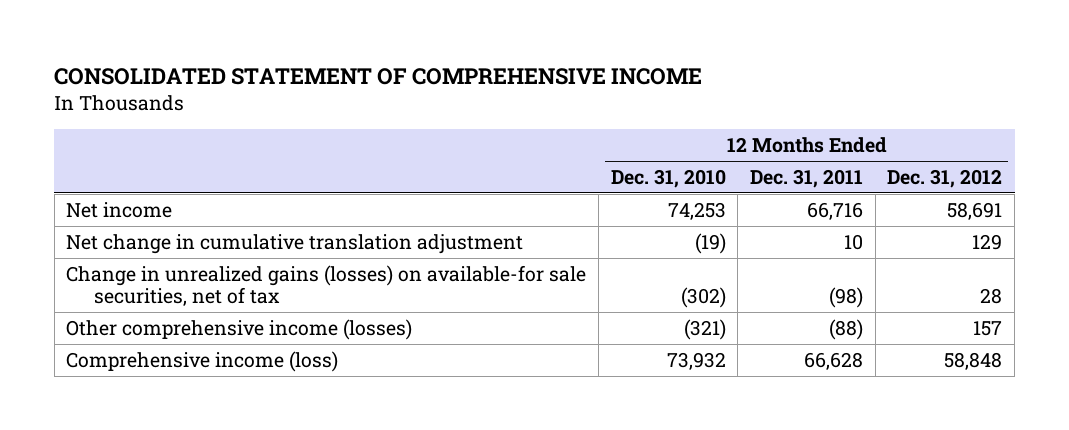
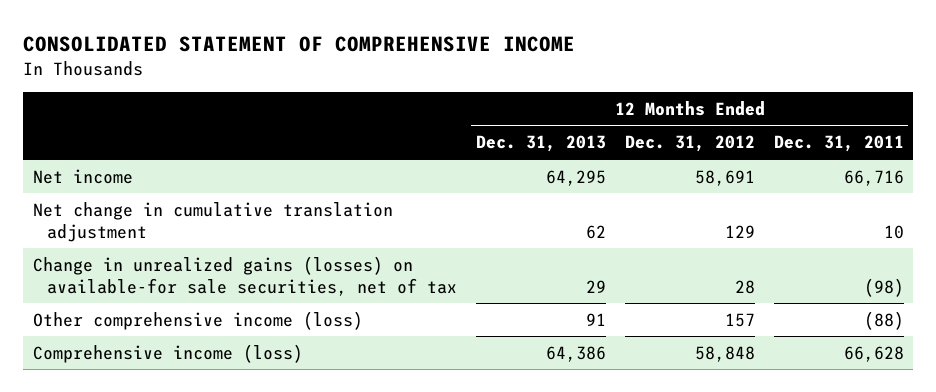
- | 12 Months Ended Dec. 31, 2010 | 12 Months Ended Dec. 31, 2011 | 12 Months Ended Dec. 31, 2012
+ | 12 Months Ended Dec. 31, 2013 | 12 Months Ended Dec. 31, 2012 | 12 Months Ended Dec. 31, 2011
- Other comprehensive income (losses) | (321) | (88) | 157
+ Other comprehensive income (loss) | 91 | 157 | (88)

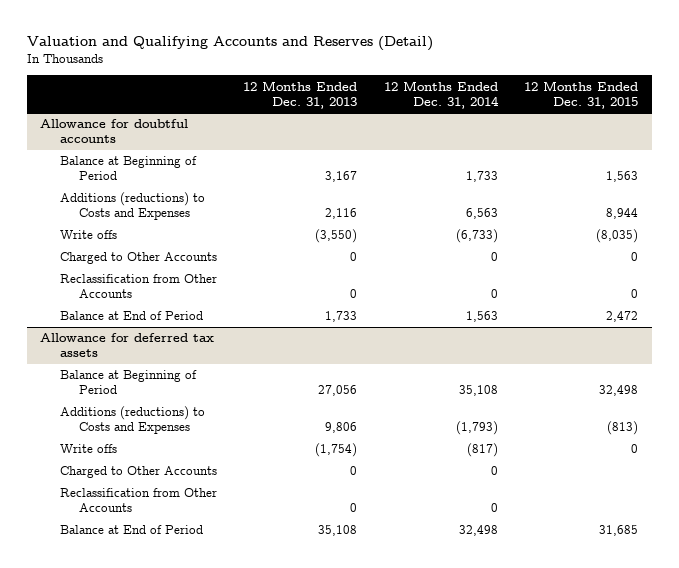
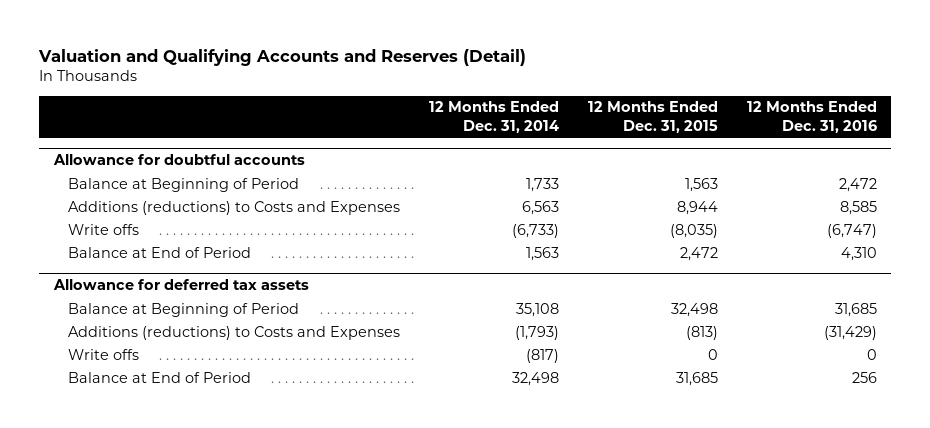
- | 12 Months Ended Dec. 31, 2013 | 12 Months Ended Dec. 31, 2014 | 12 Months Ended Dec. 31, 2015
+ | 12 Months Ended Dec. 31, 2014 | 12 Months Ended Dec. 31, 2015 | 12 Months Ended Dec. 31, 2016
@ Allowance for doubtful accounts
- Charged to Other Accounts | 0 | 0 | 0
- Reclassification from Other Accounts | 0 | 0 | 0
@ Allowance for deferred tax assets
- Charged to Other Accounts | 0 | 0 |
- Reclassification from Other Accounts | 0 | 0 |

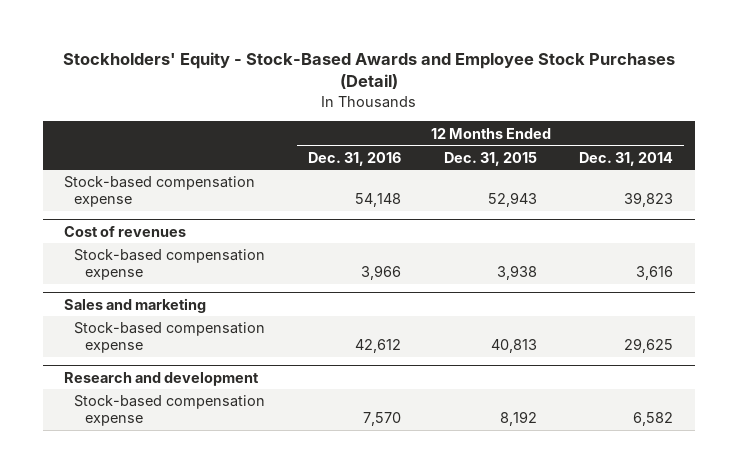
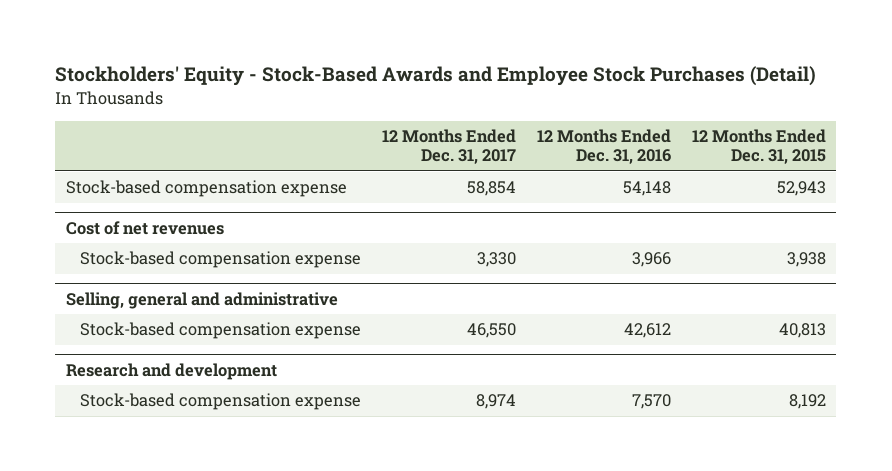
- | 12 Months Ended Dec. 31, 2016 | 12 Months Ended Dec. 31, 2015 | 12 Months Ended Dec. 31, 2014
+ | 12 Months Ended Dec. 31, 2017 | 12 Months Ended Dec. 31, 2016 | 12 Months Ended Dec. 31, 2015
- Cost of revenues
+ Cost of net revenues
- Sales and marketing
+ Selling, general and administrative

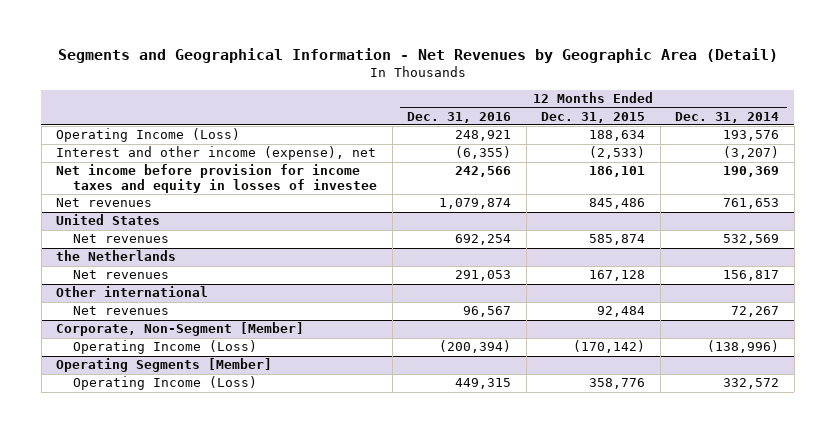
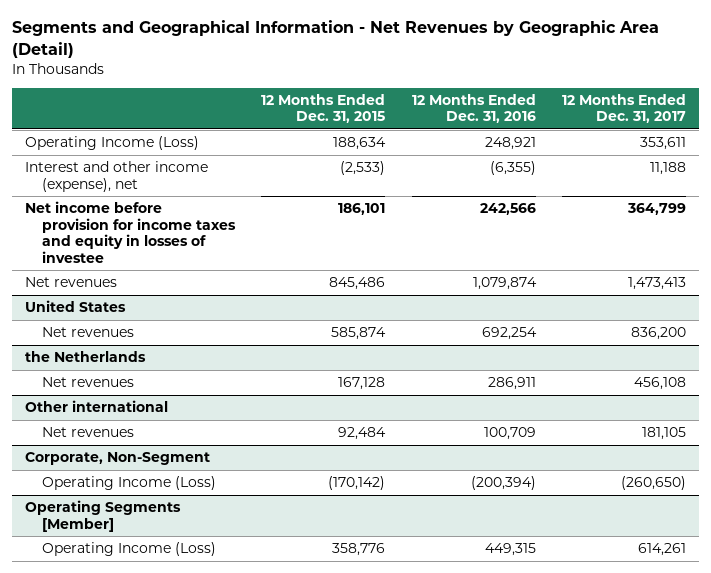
- | 12 Months Ended Dec. 31, 2016 | 12 Months Ended Dec. 31, 2015 | 12 Months Ended Dec. 31, 2014
+ | 12 Months Ended Dec. 31, 2015 | 12 Months Ended Dec. 31, 2016 | 12 Months Ended Dec. 31, 2017
@ the Netherlands
- Net revenues | 291,053 | 167,128 | 156,817
+ Net revenues | 167,128 | 286,911 | 456,108
@ Other international
- Net revenues | 96,567 | 92,484 | 72,267
- Corporate, Non-Segment [Member]
@ Other international
+ Net revenues | 92,484 | 100,709 | 181,105
+ Corporate, Non-Segment

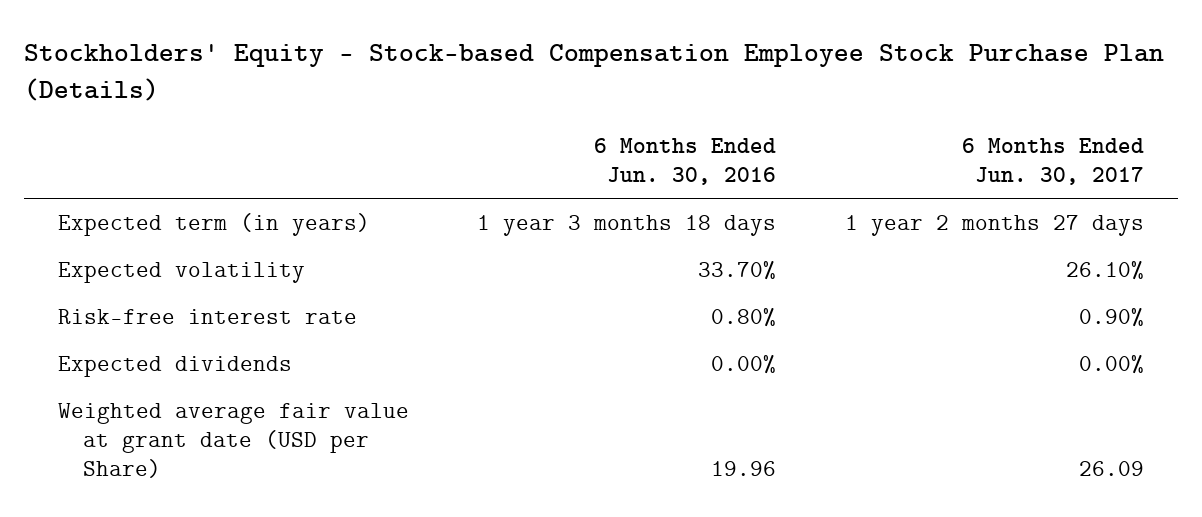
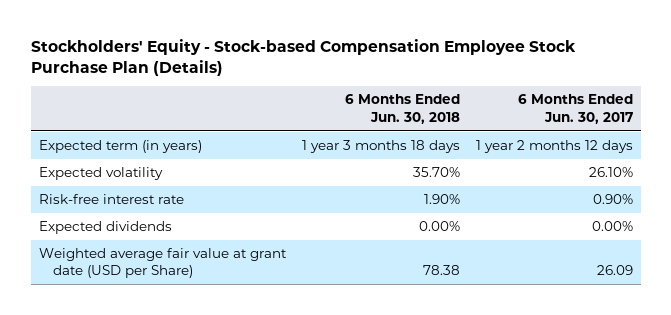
- | 6 Months Ended Jun. 30, 2016 | 6 Months Ended Jun. 30, 2017
+ | 6 Months Ended Jun. 30, 2018 | 6 Months Ended Jun. 30, 2017
- Expected term (in years) | 1 year 3 months 18 days | 1 year 2 months 27 days
+ Expected term (in years) | 1 year 3 months 18 days | 1 year 2 months 12 days

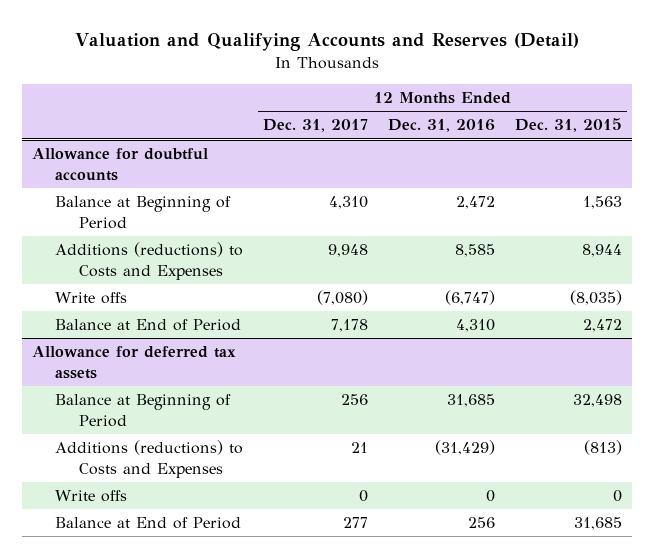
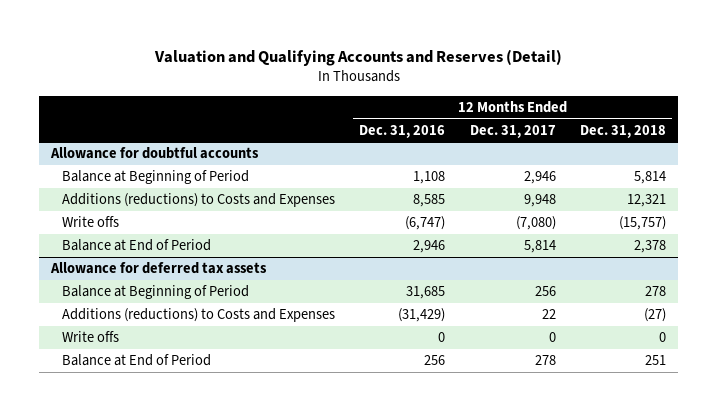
- | 12 Months Ended Dec. 31, 2017 | 12 Months Ended Dec. 31, 2016 | 12 Months Ended Dec. 31, 2015
+ | 12 Months Ended Dec. 31, 2016 | 12 Months Ended Dec. 31, 2017 | 12 Months Ended Dec. 31, 2018
@ Allowance for doubtful accounts
- Balance at Beginning of Period | 4,310 | 2,472 | 1,563
+ Balance at Beginning of Period | 1,108 | 2,946 | 5,814
- Balance at End of Period | 7,178 | 4,310 | 2,472
+ Balance at End of Period | 2,946 | 5,814 | 2,378
@ Allowance for deferred tax assets
- Additions (reductions) to Costs and Expenses | 21 | (31,429) | (813)
+ Additions (reductions) to Costs and Expenses | (31,429) | 22 | (27)
- Balance at End of Period | 277 | 256 | 31,685
+ Balance at End of Period | 256 | 278 | 251

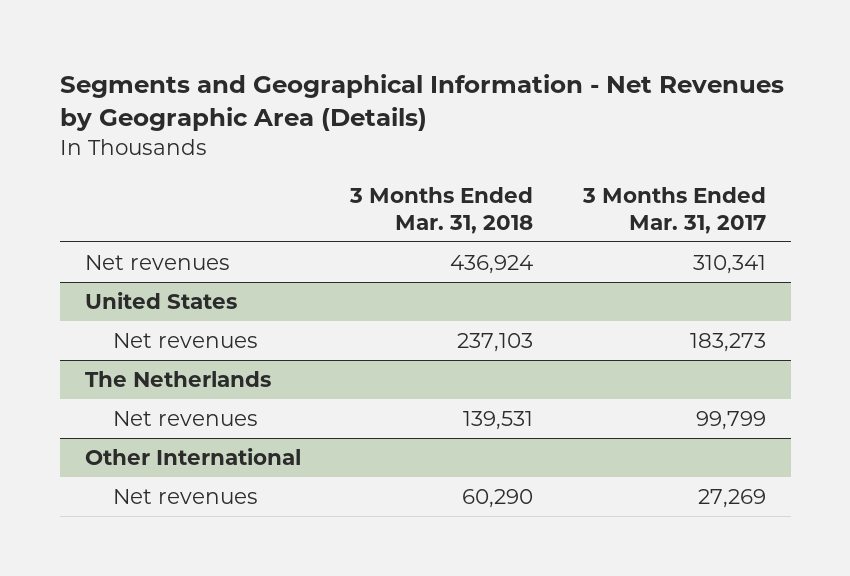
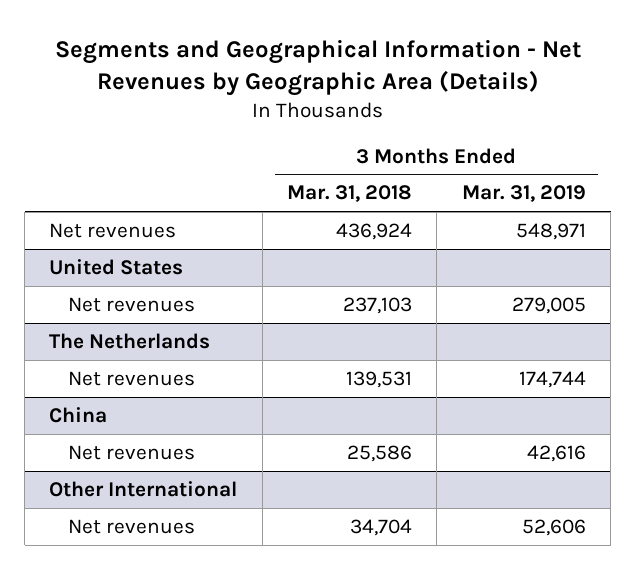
- | 3 Months Ended Mar. 31, 2018 | 3 Months Ended Mar. 31, 2017
+ | 3 Months Ended Mar. 31, 2018 | 3 Months Ended Mar. 31, 2019
+ China
+ Net revenues | 25,586 | 42,616
@ Other International
- Net revenues | 60,290 | 27,269
+ Net revenues | 34,704 | 52,606

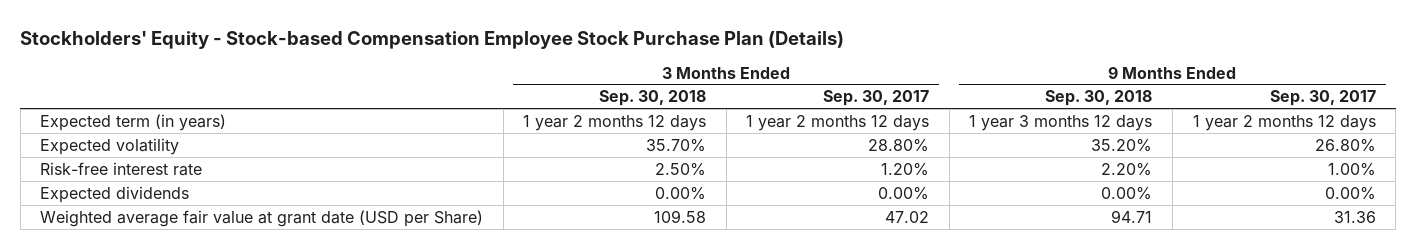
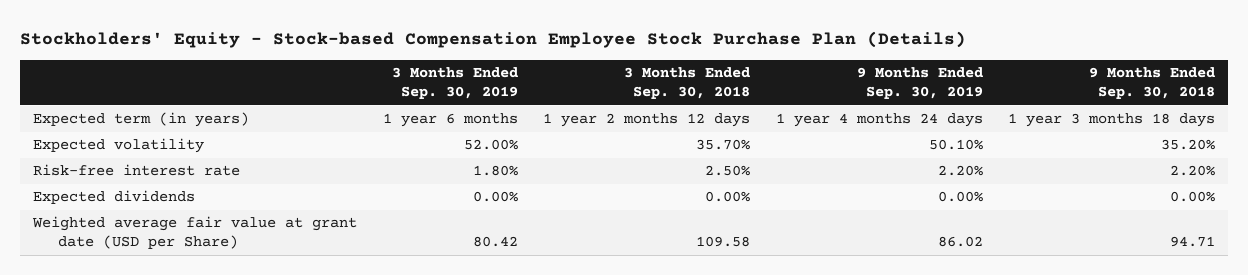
- | 3 Months Ended Sep. 30, 2018 | 3 Months Ended Sep. 30, 2017 | 9 Months Ended Sep. 30, 2018 | 9 Months Ended Sep. 30, 2017
+ | 3 Months Ended Sep. 30, 2019 | 3 Months Ended Sep. 30, 2018 | 9 Months Ended Sep. 30, 2019 | 9 Months Ended Sep. 30, 2018
- Expected term (in years) | 1 year 2 months 12 days | 1 year 2 months 12 days | 1 year 3 months 12 days | 1 year 2 months 12 days
+ Expected term (in years) | 1 year 6 months | 1 year 2 months 12 days | 1 year 4 months 24 days | 1 year 3 months 18 days

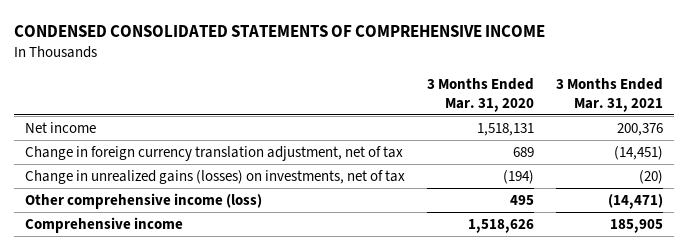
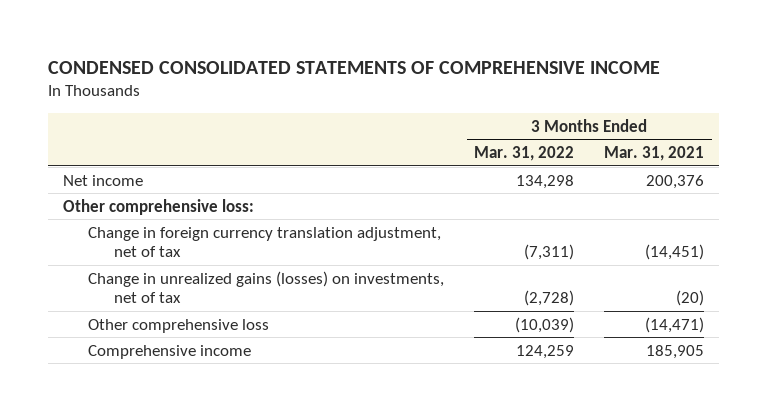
- | 3 Months Ended Mar. 31, 2020 | 3 Months Ended Mar. 31, 2021
+ | 3 Months Ended Mar. 31, 2022 | 3 Months Ended Mar. 31, 2021
+ Other comprehensive loss:
- Other comprehensive income (loss) | 495 | (14,471)
+ Other comprehensive loss | (10,039) | (14,471)

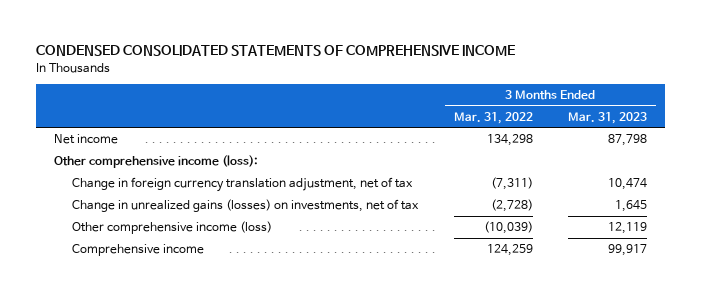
- | 3 Months Ended Mar. 31, 2022 | 3 Months Ended Mar. 31, 2021
+ | 3 Months Ended Mar. 31, 2022 | 3 Months Ended Mar. 31, 2023
- Other comprehensive loss:
+ Other comprehensive income (loss):
- Other comprehensive loss | (10,039) | (14,471)
+ Other comprehensive income (loss) | (10,039) | 12,119

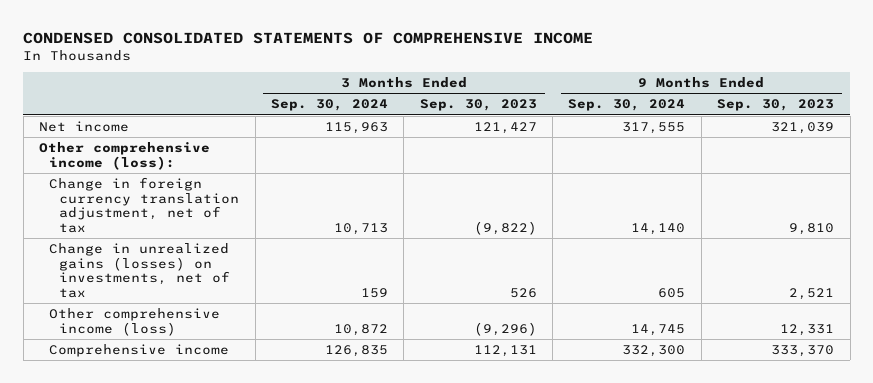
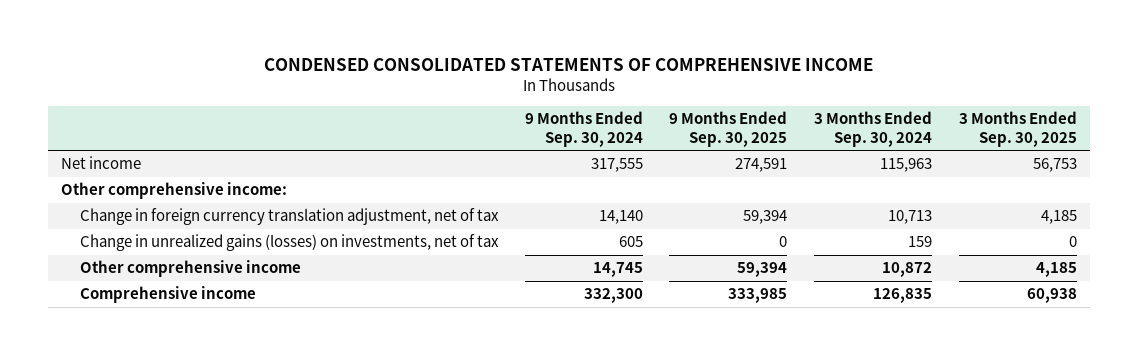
- | 3 Months Ended Sep. 30, 2024 | 3 Months Ended Sep. 30, 2023 | 9 Months Ended Sep. 30, 2024 | 9 Months Ended Sep. 30, 2023
+ | 9 Months Ended Sep. 30, 2024 | 9 Months Ended Sep. 30, 2025 | 3 Months Ended Sep. 30, 2024 | 3 Months Ended Sep. 30, 2025
- Other comprehensive income (loss):
+ Other comprehensive income:
- Other comprehensive income (loss) | 10,872 | (9,296) | 14,745 | 12,331
+ Other comprehensive income | 14,745 | 59,394 | 10,872 | 4,185

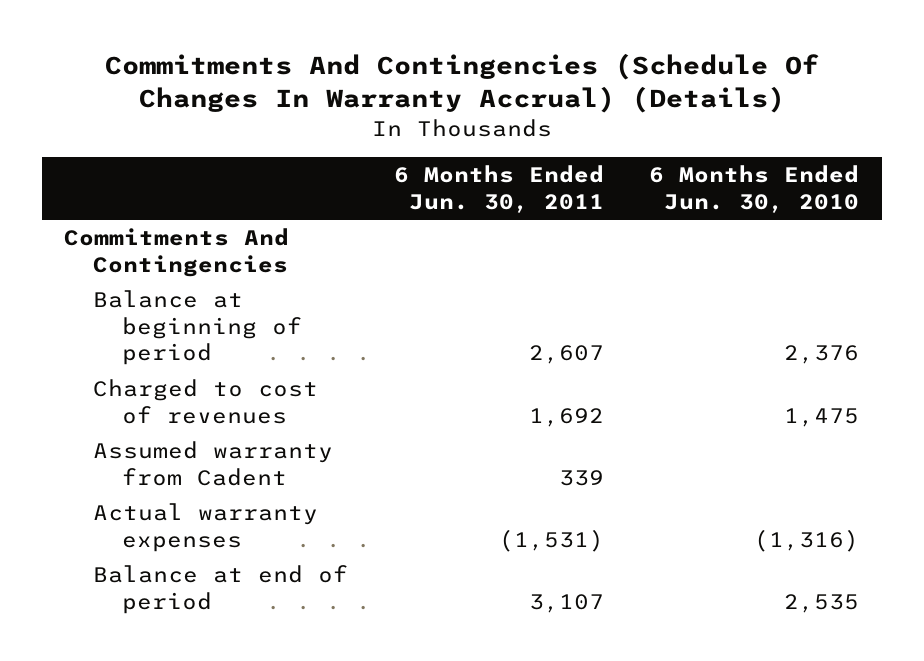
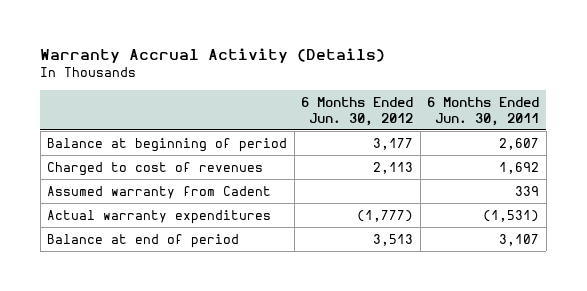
- Commitments And Contingencies (Schedule Of Changes In Warranty Accrual) (Details)
+ Warranty Accrual Activity (Details)
- | 6 Months Ended Jun. 30, 2011 | 6 Months Ended Jun. 30, 2010
+ | 6 Months Ended Jun. 30, 2012 | 6 Months Ended Jun. 30, 2011
- Commitments And Contingencies
- Actual warranty expenses | (1,531) | (1,316)
+ Actual warranty expenditures | (1,777) | (1,531)

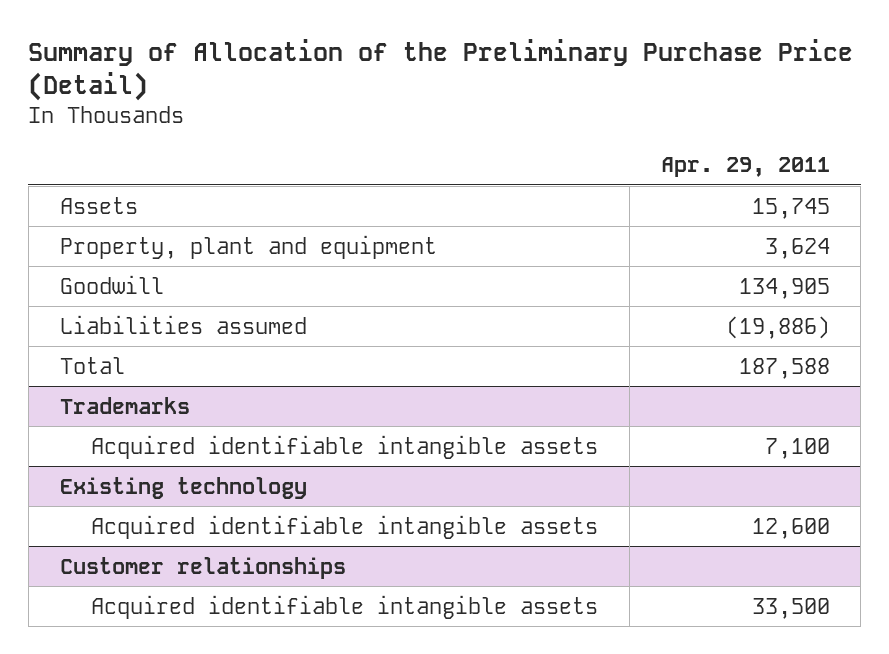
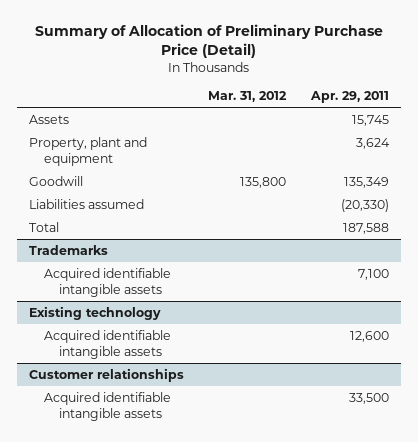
- Summary of Allocation of the Preliminary Purchase Price (Detail)
+ Summary of Allocation of Preliminary Purchase Price (Detail)
- | Apr. 29, 2011
+ | Mar. 31, 2012 | Apr. 29, 2011
- Goodwill | 134,905
- Liabilities assumed | (19,886)
+ Goodwill | 135,800 | 135,349
+ Liabilities assumed | | (20,330)

